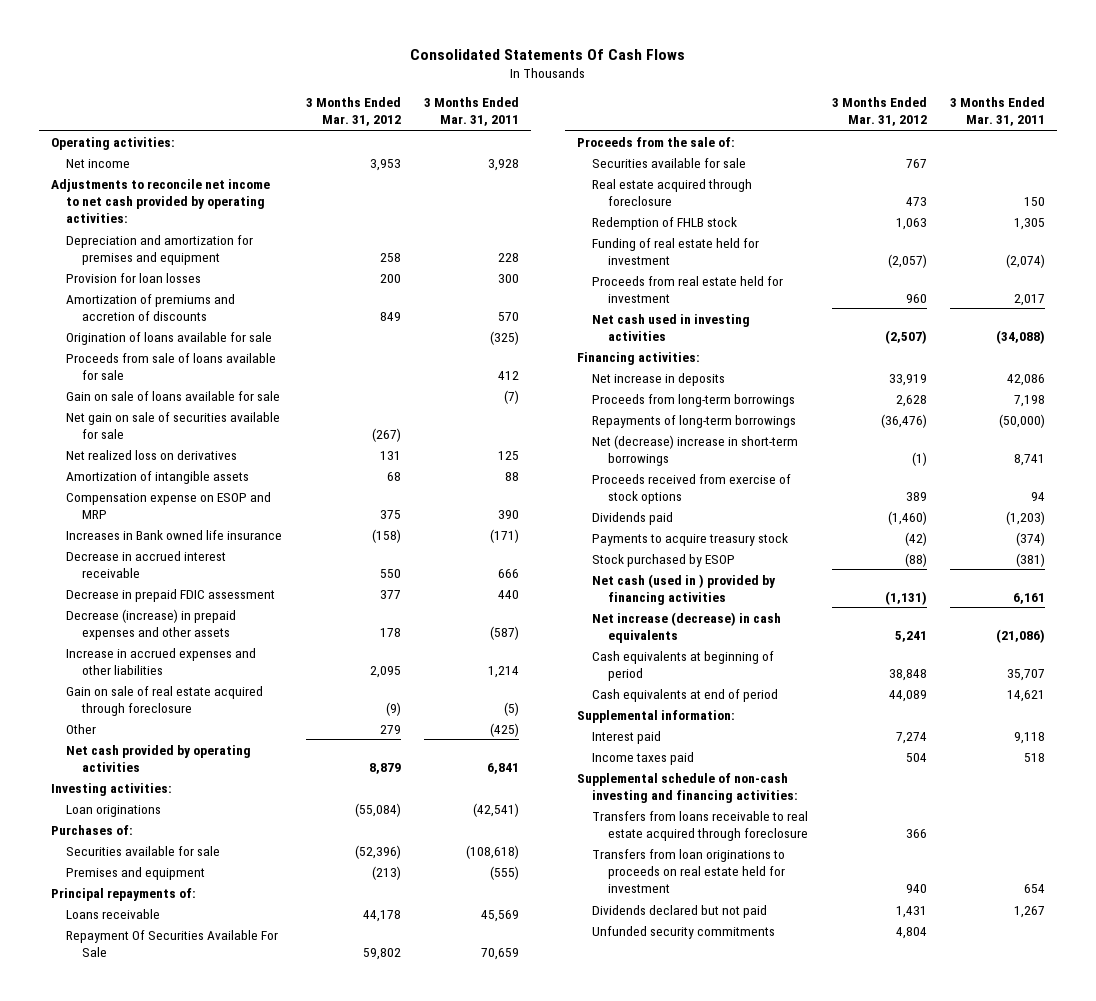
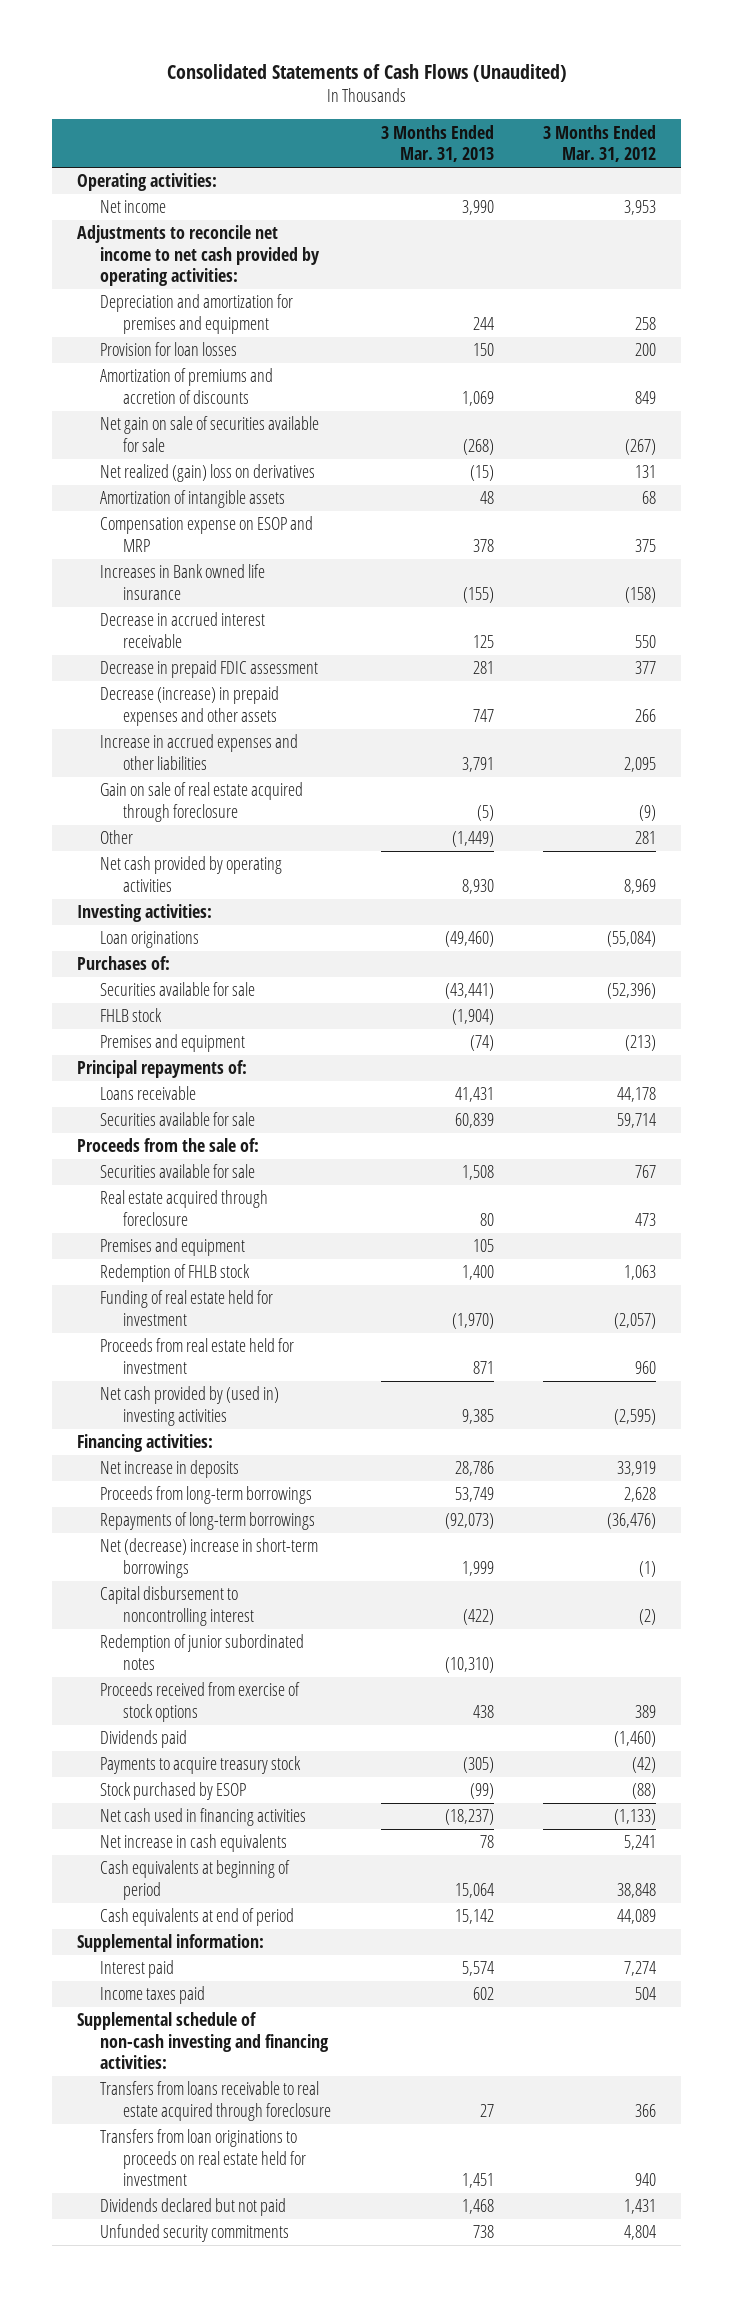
- Consolidated Statements Of Cash Flows
+ Consolidated Statements of Cash Flows (Unaudited)
- | 3 Months Ended Mar. 31, 2012 | 3 Months Ended Mar. 31, 2011
+ | 3 Months Ended Mar. 31, 2013 | 3 Months Ended Mar. 31, 2012
- Origination of loans available for sale | | (325)
- Proceeds from sale of loans available for sale | | 412
- Gain on sale of loans available for sale | | (7)
- Net realized loss on derivatives | 131 | 125
+ Net realized (gain) loss on derivatives | (15) | 131
- Decrease (increase) in prepaid expenses and other assets | 178 | (587)
+ Decrease (increase) in prepaid expenses and other assets | 747 | 266
- Other | 279 | (425)
- Net cash provided by operating activities | 8,879 | 6,841
+ Other | (1,449) | 281
+ Net cash provided by operating activities | 8,930 | 8,969
+ FHLB stock | (1,904) |
- Repayment Of Securities Available For Sale | 59,802 | 70,659
+ Securities available for sale | 60,839 | 59,714
+ Premises and equipment | 105 |
- Net cash used in investing activities | (2,507) | (34,088)
+ Net cash provided by (used in) investing activities | 9,385 | (2,595)
+ Capital disbursement to noncontrolling interest | (422) | (2)
+ Redemption of junior subordinated notes | (10,310) |
- Net cash (used in ) provided by financing activities | (1,131) | 6,161
- Net increase (decrease) in cash equivalents | 5,241 | (21,086)
+ Net cash used in financing activities | (18,237) | (1,133)
+ Net increase in cash equivalents | 78 | 5,241

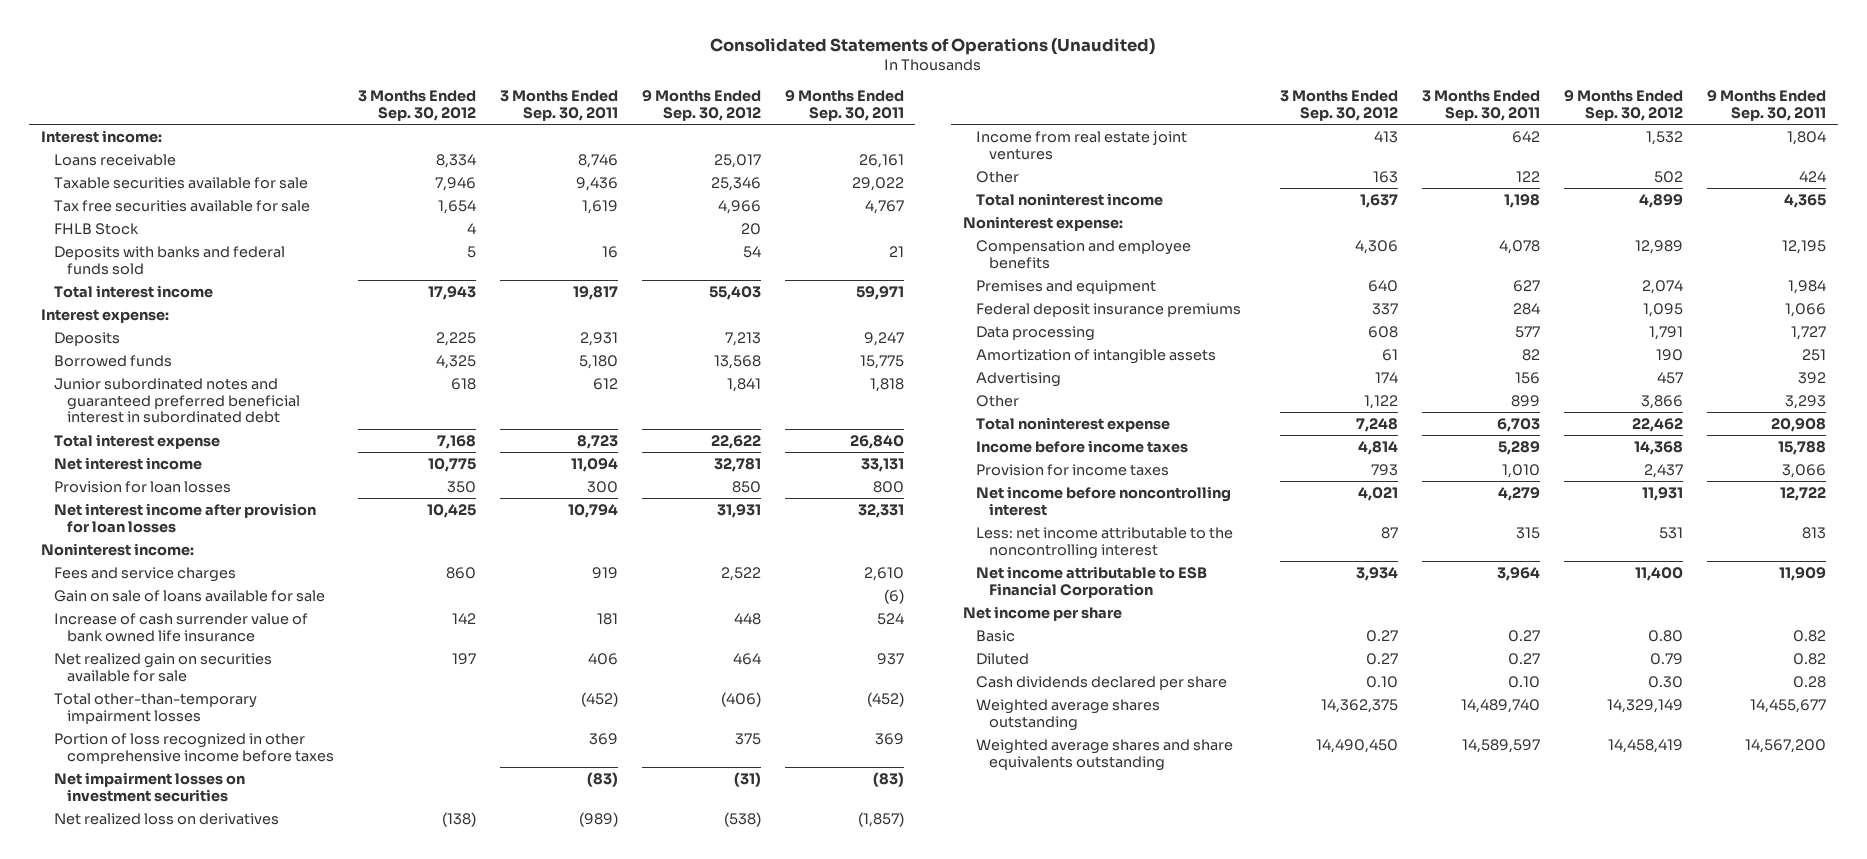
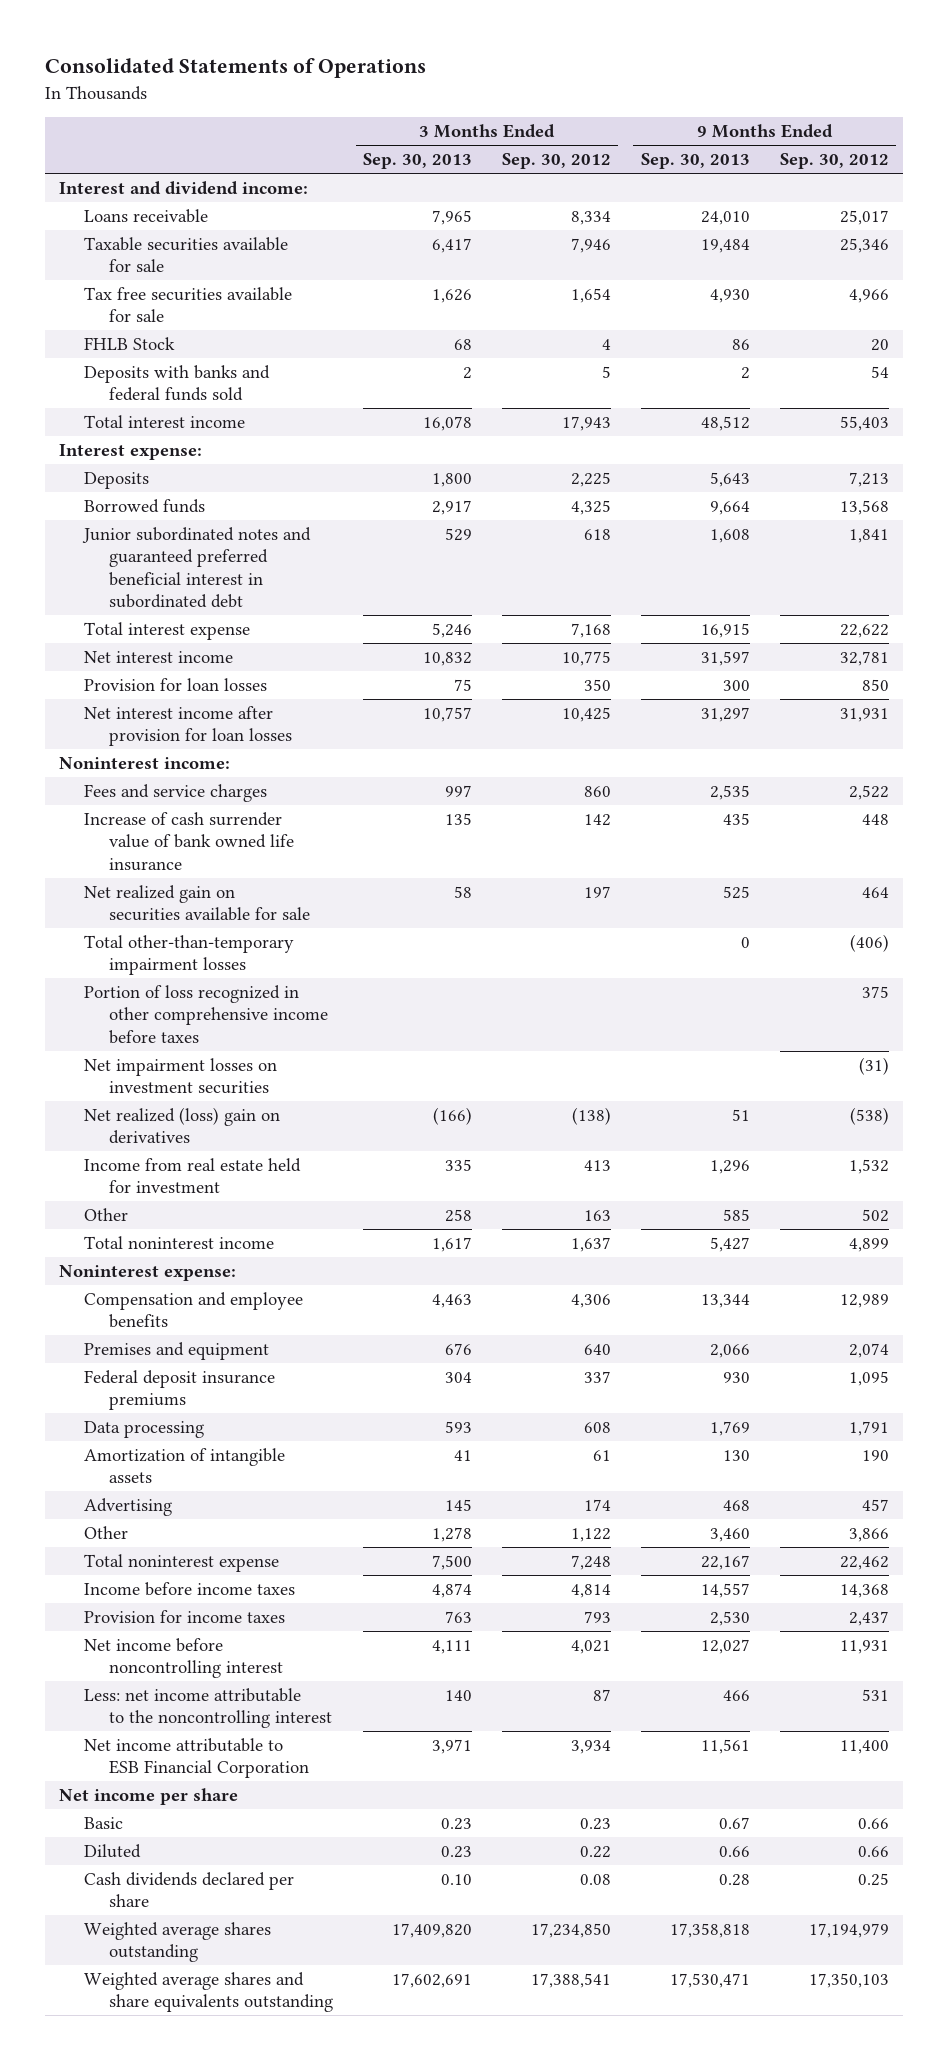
- Consolidated Statements of Operations (Unaudited)
+ Consolidated Statements of Operations
- | 3 Months Ended Sep. 30, 2012 | 3 Months Ended Sep. 30, 2011 | 9 Months Ended Sep. 30, 2012 | 9 Months Ended Sep. 30, 2011
+ | 3 Months Ended Sep. 30, 2013 | 3 Months Ended Sep. 30, 2012 | 9 Months Ended Sep. 30, 2013 | 9 Months Ended Sep. 30, 2012
- Interest income:
+ Interest and dividend income:
- Gain on sale of loans available for sale | | | | (6)
- Net realized loss on derivatives | (138) | (989) | (538) | (1,857)
- Income from real estate joint ventures | 413 | 642 | 1,532 | 1,804
+ Net realized (loss) gain on derivatives | (166) | (138) | 51 | (538)
+ Income from real estate held for investment | 335 | 413 | 1,296 | 1,532
- Basic | 0.27 | 0.27 | 0.80 | 0.82
- Diluted | 0.27 | 0.27 | 0.79 | 0.82
- Cash dividends declared per share | 0.10 | 0.10 | 0.30 | 0.28
- Weighted average shares outstanding | 14,362,375 | 14,489,740 | 14,329,149 | 14,455,677
- Weighted average shares and share equivalents outstanding | 14,490,450 | 14,589,597 | 14,458,419 | 14,567,200
+ Basic | 0.23 | 0.23 | 0.67 | 0.66
+ Diluted | 0.23 | 0.22 | 0.66 | 0.66
+ Cash dividends declared per share | 0.10 | 0.08 | 0.28 | 0.25
+ Weighted average shares outstanding | 17,409,820 | 17,234,850 | 17,358,818 | 17,194,979
+ Weighted average shares and share equivalents outstanding | 17,602,691 | 17,388,541 | 17,530,471 | 17,350,103

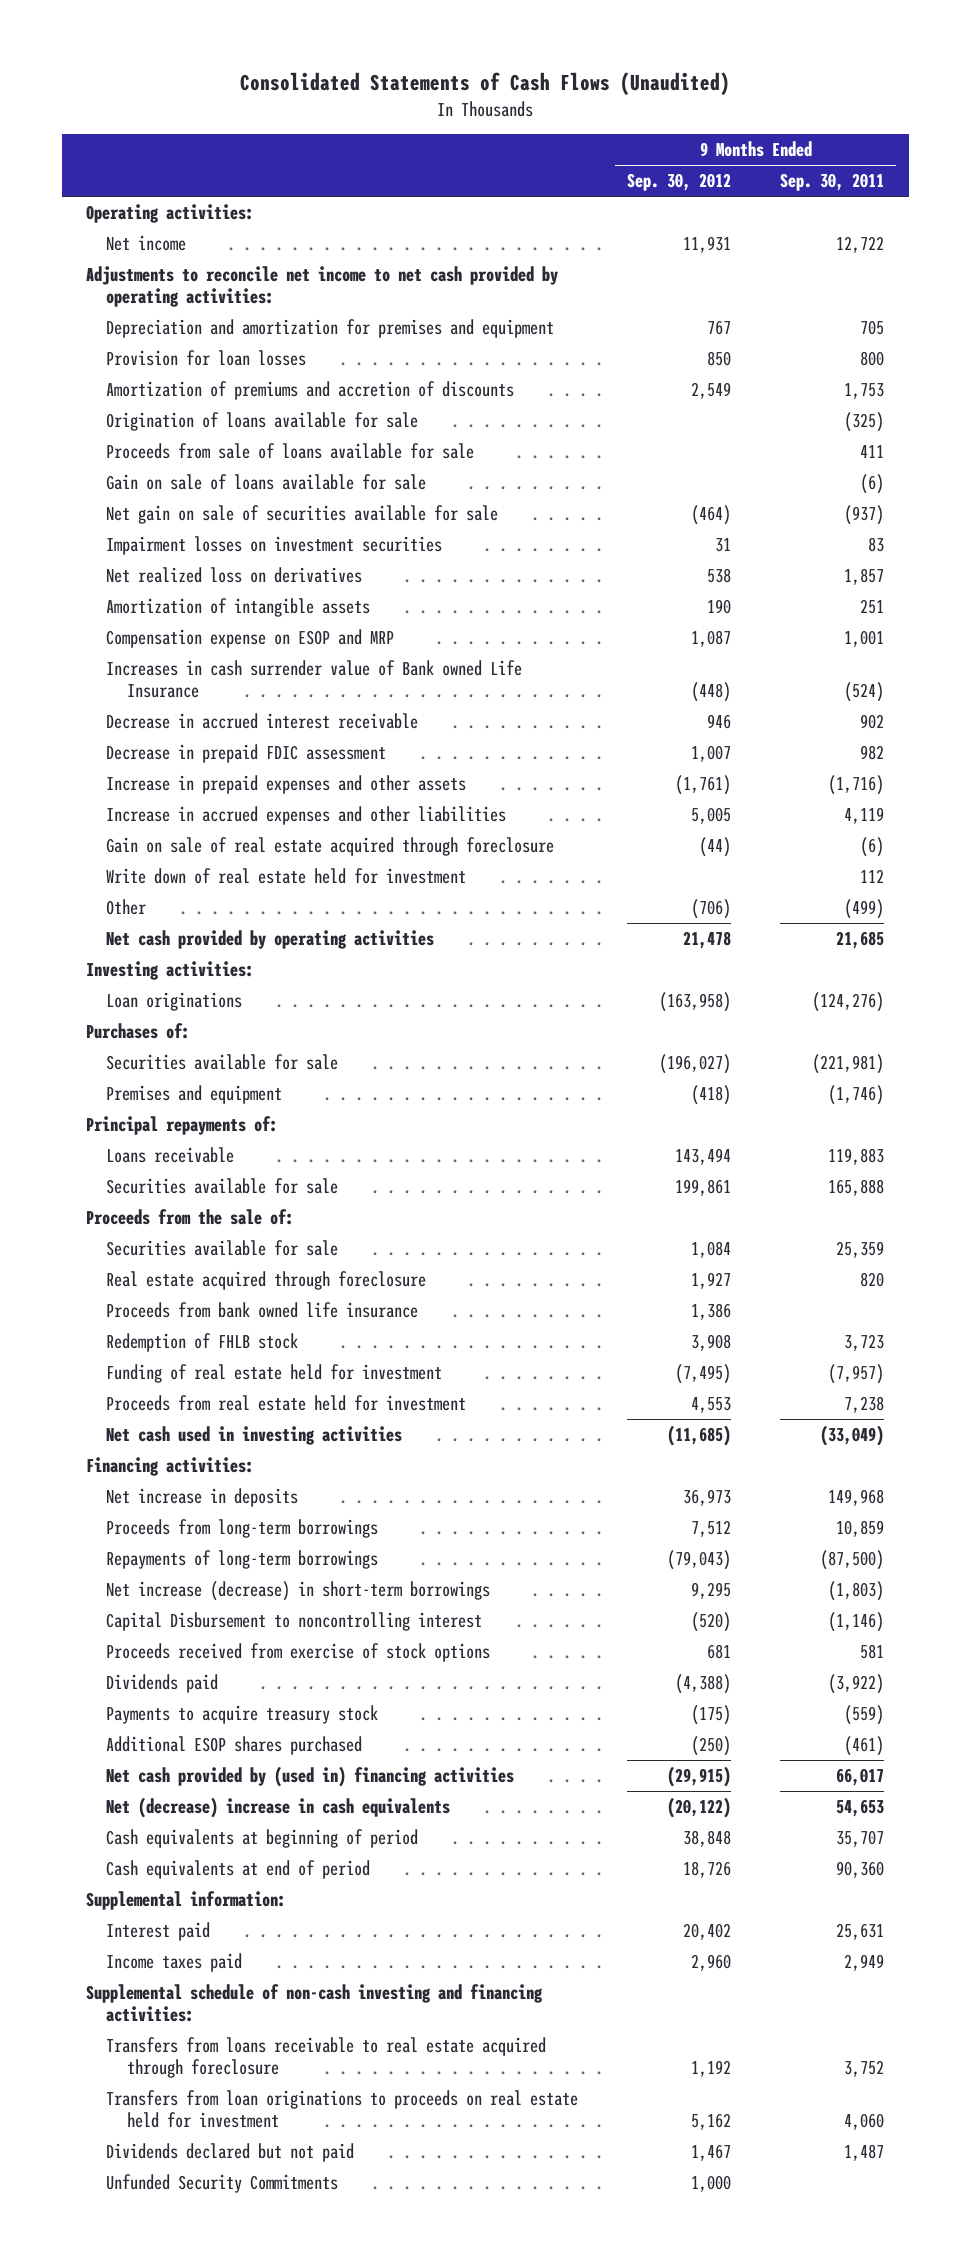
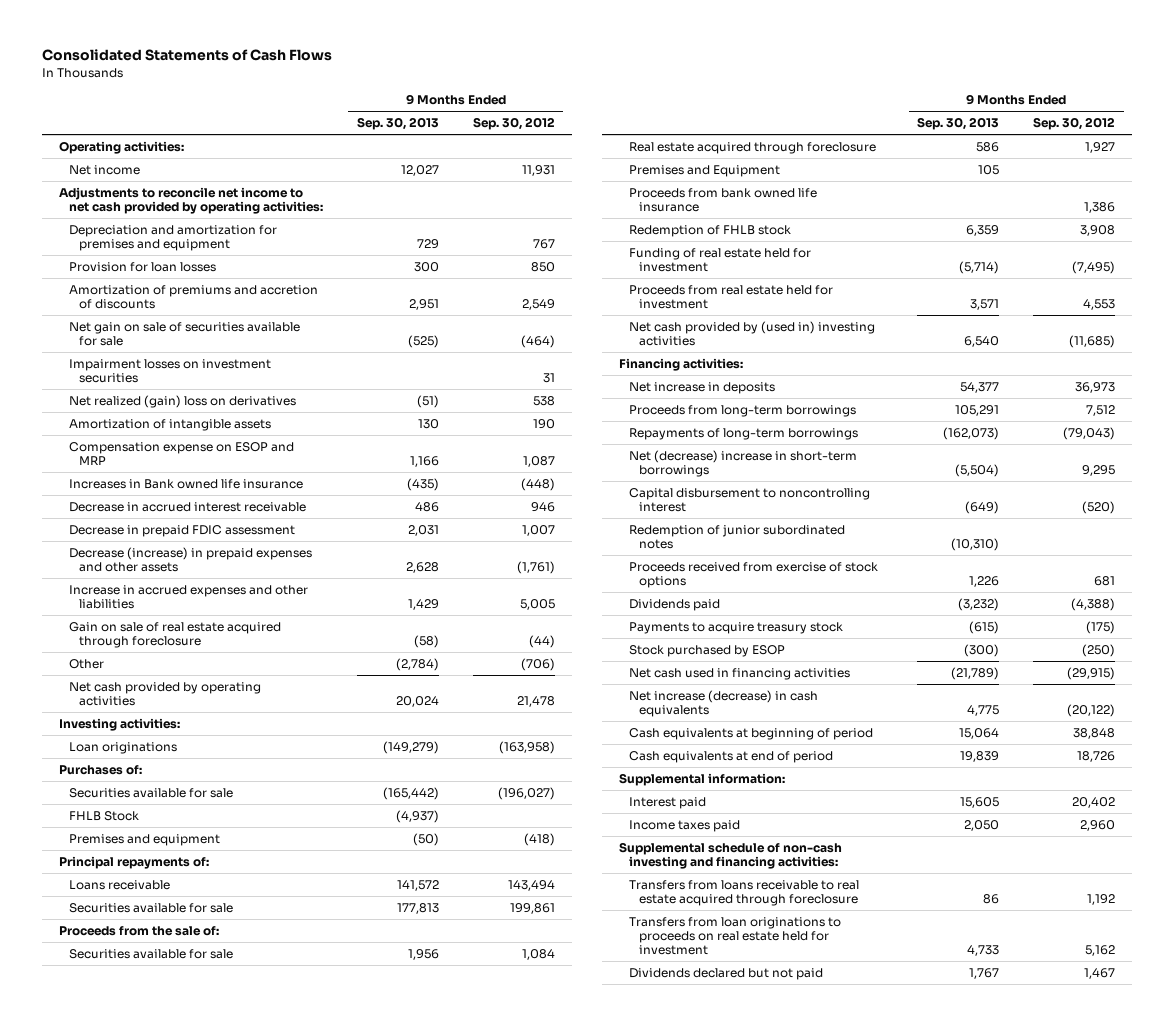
- Consolidated Statements of Cash Flows (Unaudited)
+ Consolidated Statements of Cash Flows
- | 9 Months Ended Sep. 30, 2012 | 9 Months Ended Sep. 30, 2011
+ | 9 Months Ended Sep. 30, 2013 | 9 Months Ended Sep. 30, 2012
- Origination of loans available for sale | | (325)
- Proceeds from sale of loans available for sale | | 411
- Gain on sale of loans available for sale | | (6)
- Net realized loss on derivatives | 538 | 1,857
+ Net realized (gain) loss on derivatives | (51) | 538
- Increases in cash surrender value of Bank owned Life Insurance | (448) | (524)
+ Increases in Bank owned life insurance | (435) | (448)
- Increase in prepaid expenses and other assets | (1,761) | (1,716)
+ Decrease (increase) in prepaid expenses and other assets | 2,628 | (1,761)
- Write down of real estate held for investment | | 112
+ FHLB Stock | (4,937) |
+ Premises and Equipment | 105 |
- Net cash used in investing activities | (11,685) | (33,049)
+ Net cash provided by (used in) investing activities | 6,540 | (11,685)
- Net increase (decrease) in short-term borrowings | 9,295 | (1,803)
- Capital Disbursement to noncontrolling interest | (520) | (1,146)
+ Net (decrease) increase in short-term borrowings | (5,504) | 9,295
+ Capital disbursement to noncontrolling interest | (649) | (520)
+ Redemption of junior subordinated notes | (10,310) |
- Additional ESOP shares purchased | (250) | (461)
- Net cash provided by (used in) financing activities | (29,915) | 66,017
- Net (decrease) increase in cash equivalents | (20,122) | 54,653
+ Stock purchased by ESOP | (300) | (250)
+ Net cash used in financing activities | (21,789) | (29,915)
+ Net increase (decrease) in cash equivalents | 4,775 | (20,122)
- Unfunded Security Commitments | 1,000 |

